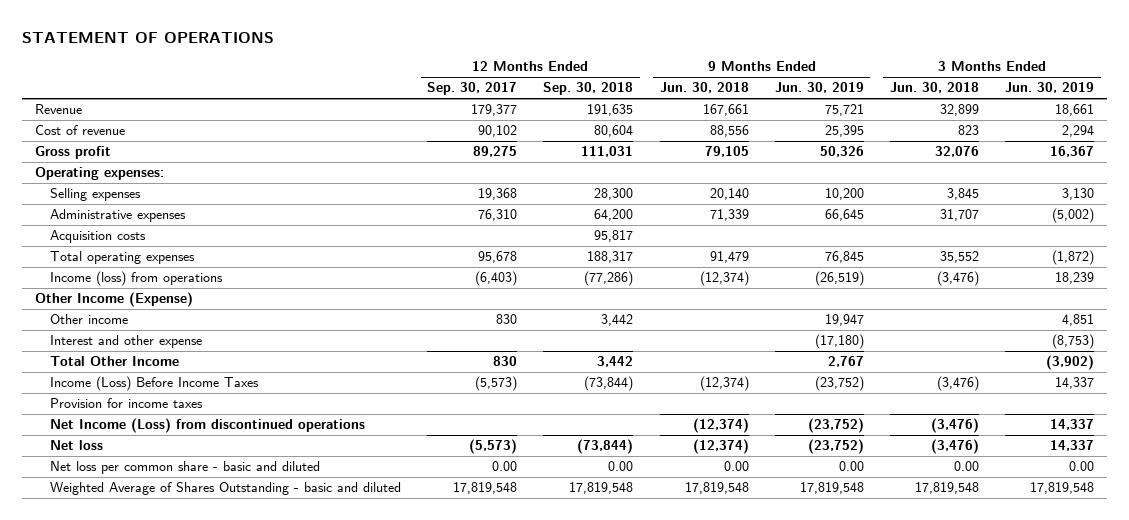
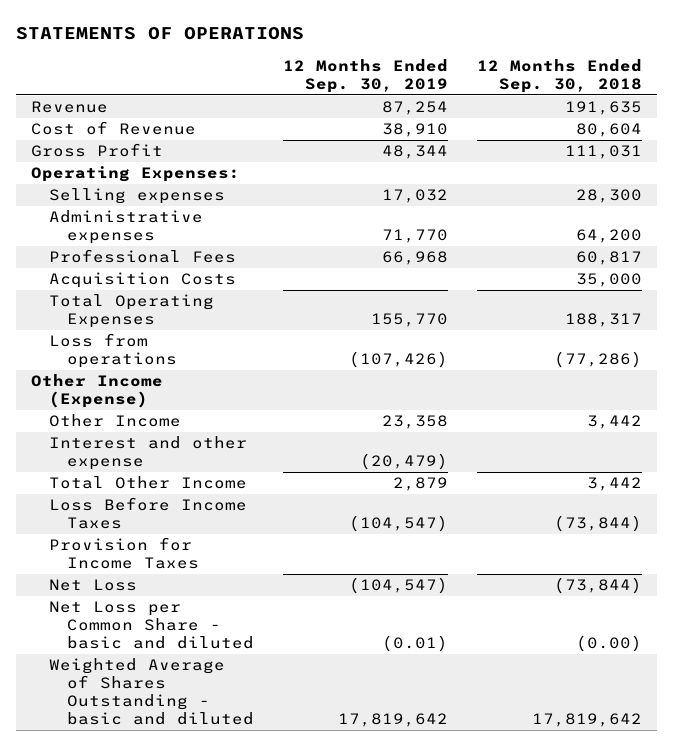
- STATEMENT OF OPERATIONS
+ STATEMENTS OF OPERATIONS
- | 12 Months Ended Sep. 30, 2017 | 12 Months Ended Sep. 30, 2018 | 9 Months Ended Jun. 30, 2018 | 9 Months Ended Jun. 30, 2019 | 3 Months Ended Jun. 30, 2018 | 3 Months Ended Jun. 30, 2019
+ | 12 Months Ended Sep. 30, 2019 | 12 Months Ended Sep. 30, 2018
- Cost of revenue | 90,102 | 80,604 | 88,556 | 25,395 | 823 | 2,294
- Gross profit | 89,275 | 111,031 | 79,105 | 50,326 | 32,076 | 16,367
- Operating expenses:
+ Cost of Revenue | 38,910 | 80,604
+ Gross Profit | 48,344 | 111,031
+ Operating Expenses:
- Acquisition costs | | 95,817 | | | |
- Total operating expenses | 95,678 | 188,317 | 91,479 | 76,845 | 35,552 | (1,872)
- Income (loss) from operations | (6,403) | (77,286) | (12,374) | (26,519) | (3,476) | 18,239
+ Professional Fees | 66,968 | 60,817
+ Acquisition Costs | | 35,000
+ Total Operating Expenses | 155,770 | 188,317
+ Loss from operations | (107,426) | (77,286)
- Other income | 830 | 3,442 | | 19,947 | | 4,851
+ Other Income | 23,358 | 3,442
- Income (Loss) Before Income Taxes | (5,573) | (73,844) | (12,374) | (23,752) | (3,476) | 14,337
- Provision for income taxes
- Net Income (Loss) from discontinued operations | | | (12,374) | (23,752) | (3,476) | 14,337
- Net loss | (5,573) | (73,844) | (12,374) | (23,752) | (3,476) | 14,337
- Net loss per common share - basic and diluted | 0.00 | 0.00 | 0.00 | 0.00 | 0.00 | 0.00
- Weighted Average of Shares Outstanding - basic and diluted | 17,819,548 | 17,819,548 | 17,819,548 | 17,819,548 | 17,819,548 | 17,819,548
+ Loss Before Income Taxes | (104,547) | (73,844)
+ Provision for Income Taxes
+ Net Loss | (104,547) | (73,844)
+ Net Loss per Common Share - basic and diluted | (0.01) | (0.00)
+ Weighted Average of Shares Outstanding - basic and diluted | 17,819,642 | 17,819,642

